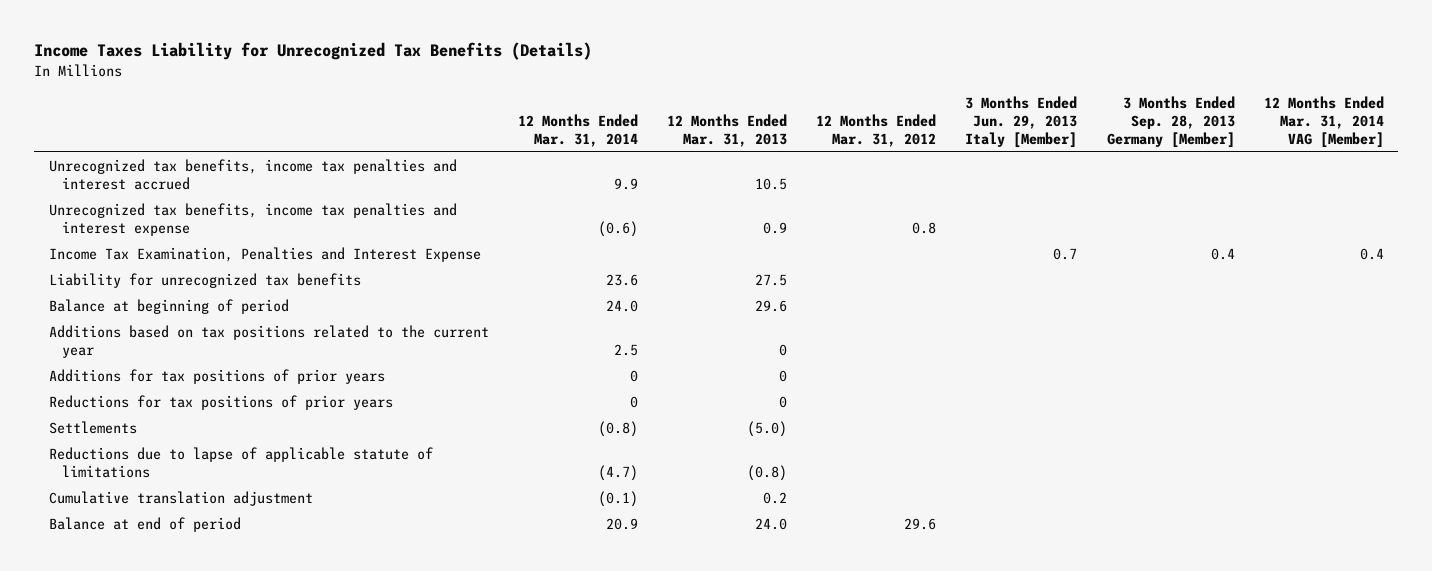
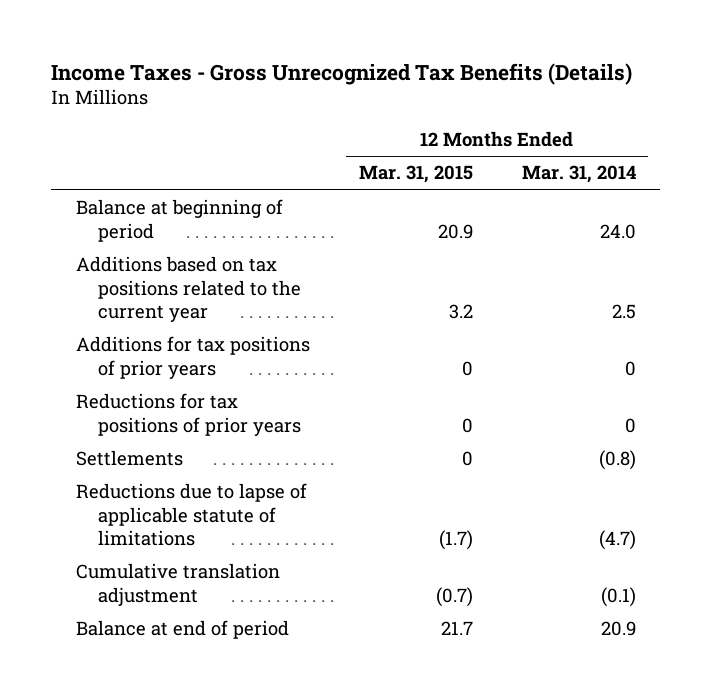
- Income Taxes Liability for Unrecognized Tax Benefits (Details)
+ Income Taxes - Gross Unrecognized Tax Benefits (Details)
- | 12 Months Ended Mar. 31, 2014 | 12 Months Ended Mar. 31, 2013 | 12 Months Ended Mar. 31, 2012 | 3 Months Ended Jun. 29, 2013 Italy [Member] | 3 Months Ended Sep. 28, 2013 Germany [Member] | 12 Months Ended Mar. 31, 2014 VAG [Member]
+ | 12 Months Ended Mar. 31, 2015 | 12 Months Ended Mar. 31, 2014
- Unrecognized tax benefits, income tax penalties and interest accrued | 9.9 | 10.5 | | | |
- Unrecognized tax benefits, income tax penalties and interest expense | (0.6) | 0.9 | 0.8 | | |
- Income Tax Examination, Penalties and Interest Expense | | | | 0.7 | 0.4 | 0.4
- Liability for unrecognized tax benefits | 23.6 | 27.5 | | | |

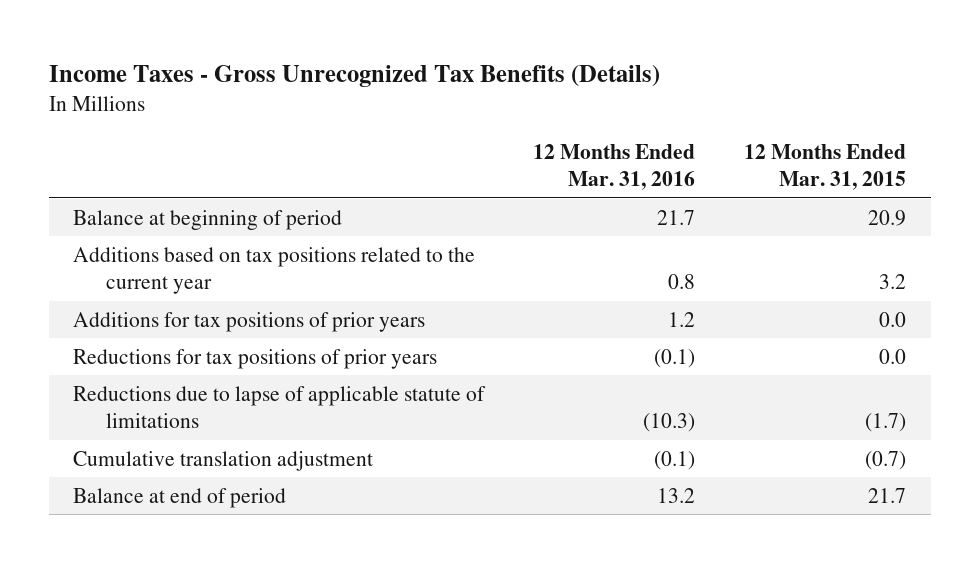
- | 12 Months Ended Mar. 31, 2015 | 12 Months Ended Mar. 31, 2014
+ | 12 Months Ended Mar. 31, 2016 | 12 Months Ended Mar. 31, 2015
- Additions for tax positions of prior years | 0 | 0
- Reductions for tax positions of prior years | 0 | 0
- Settlements | 0 | (0.8)
+ Additions for tax positions of prior years | 1.2 | 0.0
+ Reductions for tax positions of prior years | (0.1) | 0.0

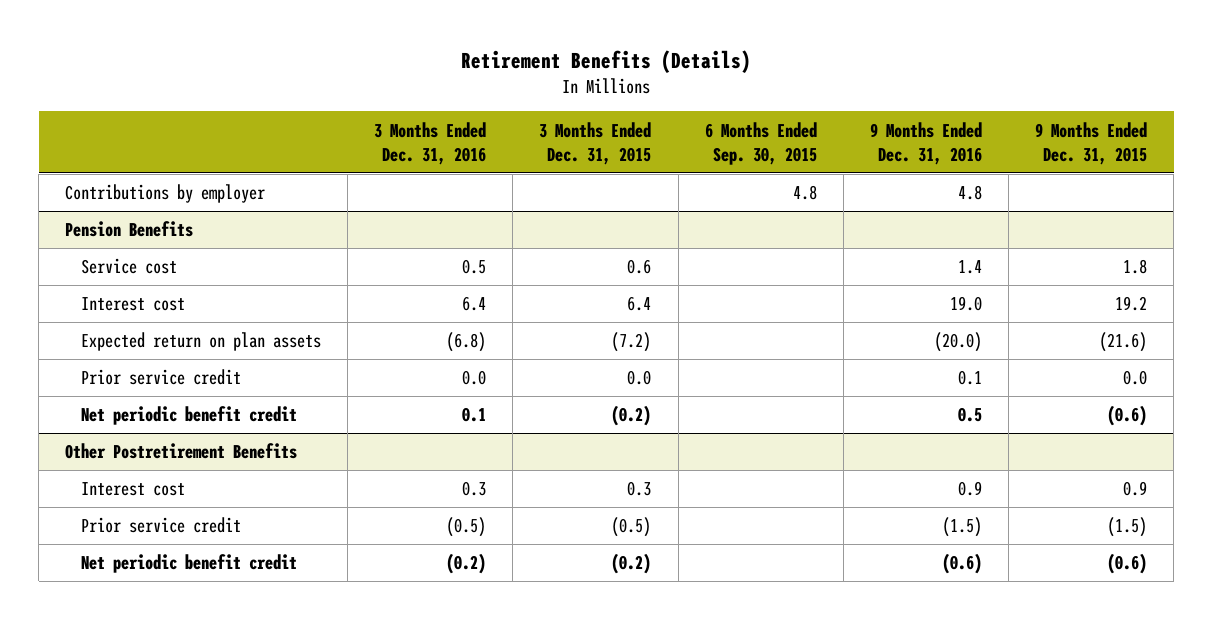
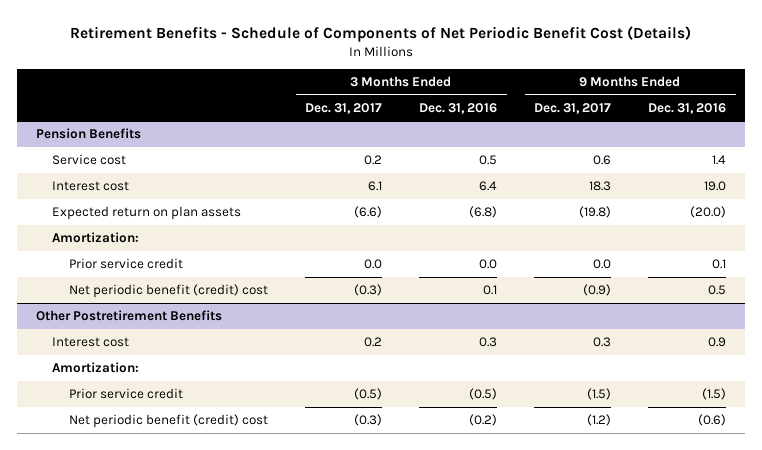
- Retirement Benefits (Details)
+ Retirement Benefits - Schedule of Components of Net Periodic Benefit Cost (Details)
- | 3 Months Ended Dec. 31, 2016 | 3 Months Ended Dec. 31, 2015 | 6 Months Ended Sep. 30, 2015 | 9 Months Ended Dec. 31, 2016 | 9 Months Ended Dec. 31, 2015
+ | 3 Months Ended Dec. 31, 2017 | 3 Months Ended Dec. 31, 2016 | 9 Months Ended Dec. 31, 2017 | 9 Months Ended Dec. 31, 2016
- Contributions by employer | | | 4.8 | 4.8 |
@ Pension Benefits
+ Amortization:
- Net periodic benefit credit | 0.1 | (0.2) | | 0.5 | (0.6)
+ Net periodic benefit (credit) cost | (0.3) | 0.1 | (0.9) | 0.5
@ Other Postretirement Benefits
+ Amortization:
- Net periodic benefit credit | (0.2) | (0.2) | | (0.6) | (0.6)
+ Net periodic benefit (credit) cost | (0.3) | (0.2) | (1.2) | (0.6)

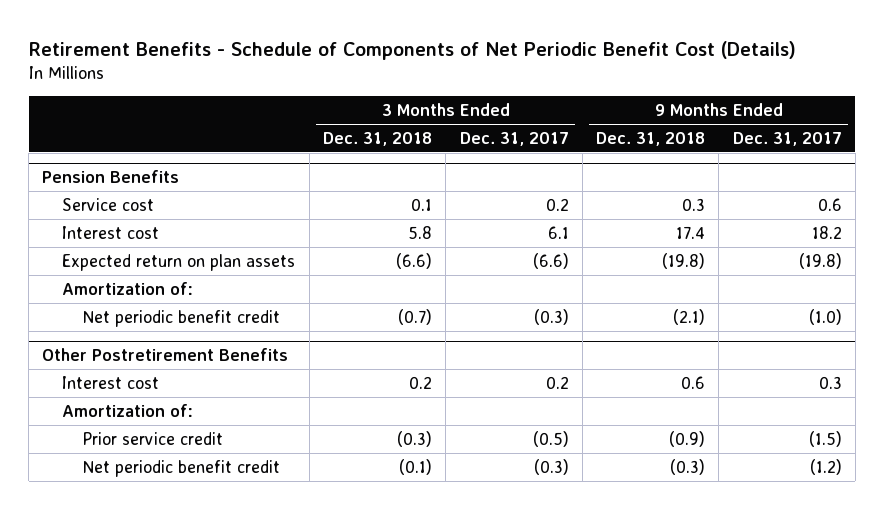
- | 3 Months Ended Dec. 31, 2017 | 3 Months Ended Dec. 31, 2016 | 9 Months Ended Dec. 31, 2017 | 9 Months Ended Dec. 31, 2016
+ | 3 Months Ended Dec. 31, 2018 | 3 Months Ended Dec. 31, 2017 | 9 Months Ended Dec. 31, 2018 | 9 Months Ended Dec. 31, 2017
@ Pension Benefits
- Interest cost | 6.1 | 6.4 | 18.3 | 19.0
+ Interest cost | 5.8 | 6.1 | 17.4 | 18.2
- Amortization:
- Prior service credit | 0.0 | 0.0 | 0.0 | 0.1
- Net periodic benefit (credit) cost | (0.3) | 0.1 | (0.9) | 0.5
+ Amortization of:
+ Net periodic benefit credit | (0.7) | (0.3) | (2.1) | (1.0)
@ Other Postretirement Benefits
- Amortization:
+ Amortization of:
- Net periodic benefit (credit) cost | (0.3) | (0.2) | (1.2) | (0.6)
+ Net periodic benefit credit | (0.1) | (0.3) | (0.3) | (1.2)

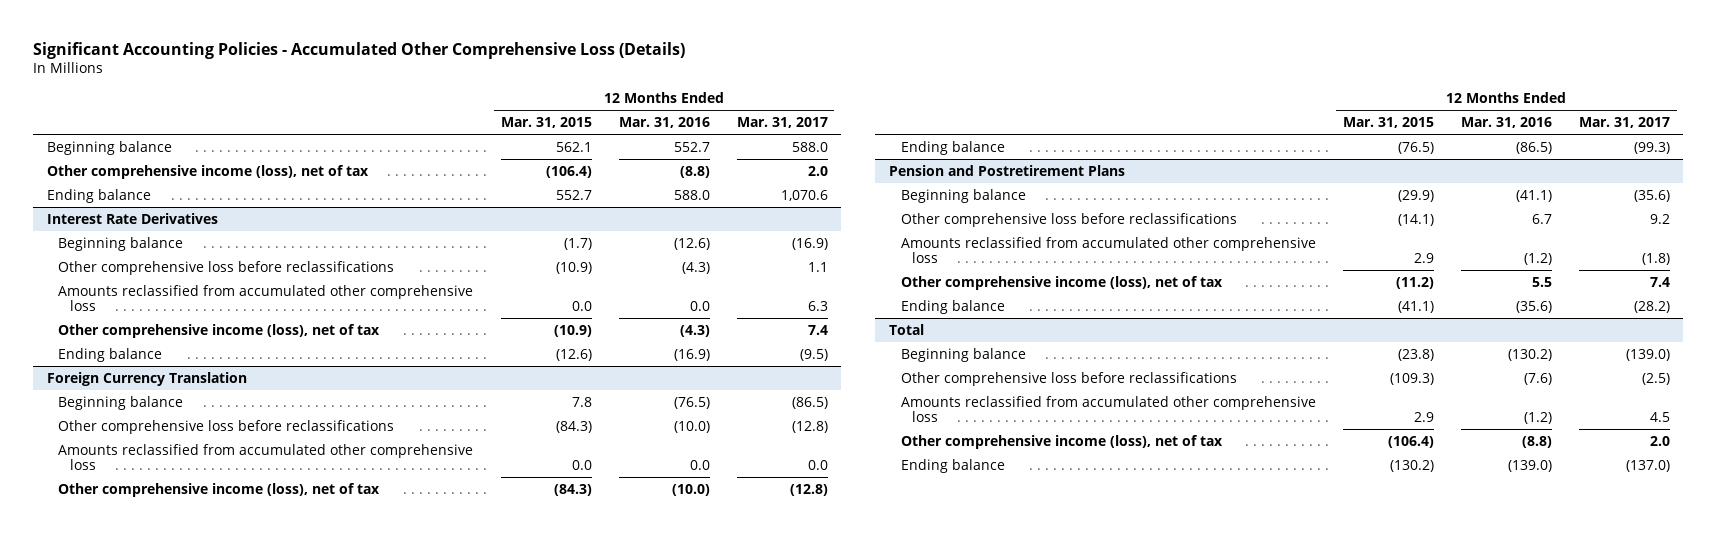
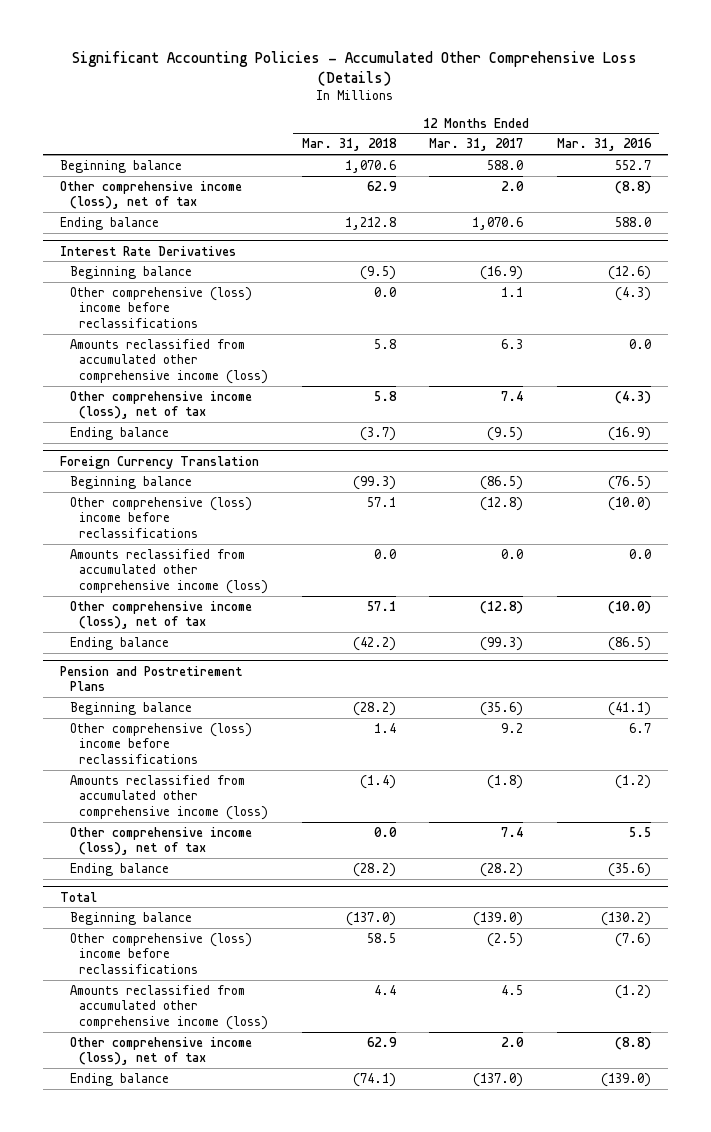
- | 12 Months Ended Mar. 31, 2015 | 12 Months Ended Mar. 31, 2016 | 12 Months Ended Mar. 31, 2017
+ | 12 Months Ended Mar. 31, 2018 | 12 Months Ended Mar. 31, 2017 | 12 Months Ended Mar. 31, 2016
@ Interest Rate Derivatives
- Other comprehensive loss before reclassifications | (10.9) | (4.3) | 1.1
- Amounts reclassified from accumulated other comprehensive loss | 0.0 | 0.0 | 6.3
+ Other comprehensive (loss) income before reclassifications | 0.0 | 1.1 | (4.3)
+ Amounts reclassified from accumulated other comprehensive income (loss) | 5.8 | 6.3 | 0.0
@ Foreign Currency Translation
- Other comprehensive loss before reclassifications | (84.3) | (10.0) | (12.8)
- Amounts reclassified from accumulated other comprehensive loss | 0.0 | 0.0 | 0.0
+ Other comprehensive (loss) income before reclassifications | 57.1 | (12.8) | (10.0)
+ Amounts reclassified from accumulated other comprehensive income (loss) | 0.0 | 0.0 | 0.0
@ Pension and Postretirement Plans
- Other comprehensive loss before reclassifications | (14.1) | 6.7 | 9.2
- Amounts reclassified from accumulated other comprehensive loss | 2.9 | (1.2) | (1.8)
+ Other comprehensive (loss) income before reclassifications | 1.4 | 9.2 | 6.7
+ Amounts reclassified from accumulated other comprehensive income (loss) | (1.4) | (1.8) | (1.2)
@ Total
- Other comprehensive loss before reclassifications | (109.3) | (7.6) | (2.5)
- Amounts reclassified from accumulated other comprehensive loss | 2.9 | (1.2) | 4.5
+ Other comprehensive (loss) income before reclassifications | 58.5 | (2.5) | (7.6)
+ Amounts reclassified from accumulated other comprehensive income (loss) | 4.4 | 4.5 | (1.2)

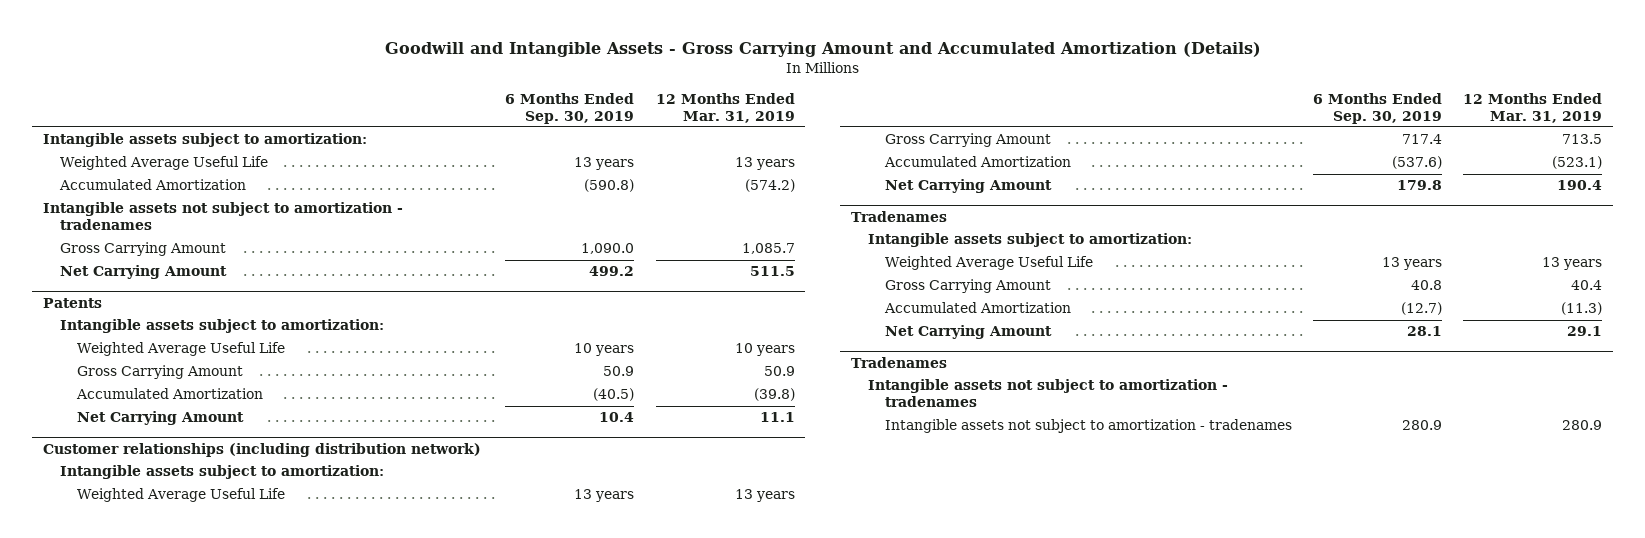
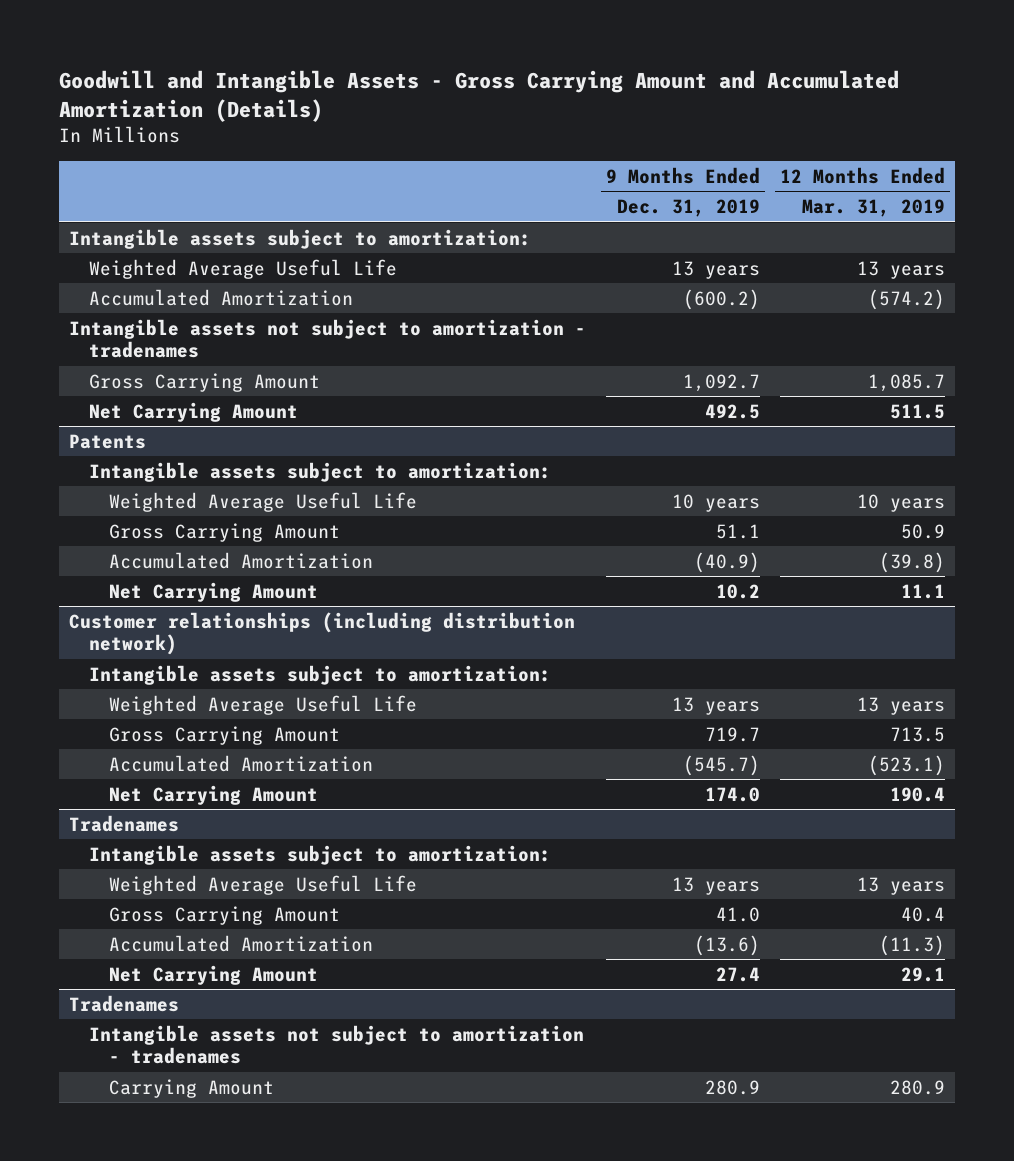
- | 6 Months Ended Sep. 30, 2019 | 12 Months Ended Mar. 31, 2019
+ | 9 Months Ended Dec. 31, 2019 | 12 Months Ended Mar. 31, 2019
@ Tradenames
- Intangible assets not subject to amortization - tradenames | 280.9 | 280.9
+ Carrying Amount | 280.9 | 280.9

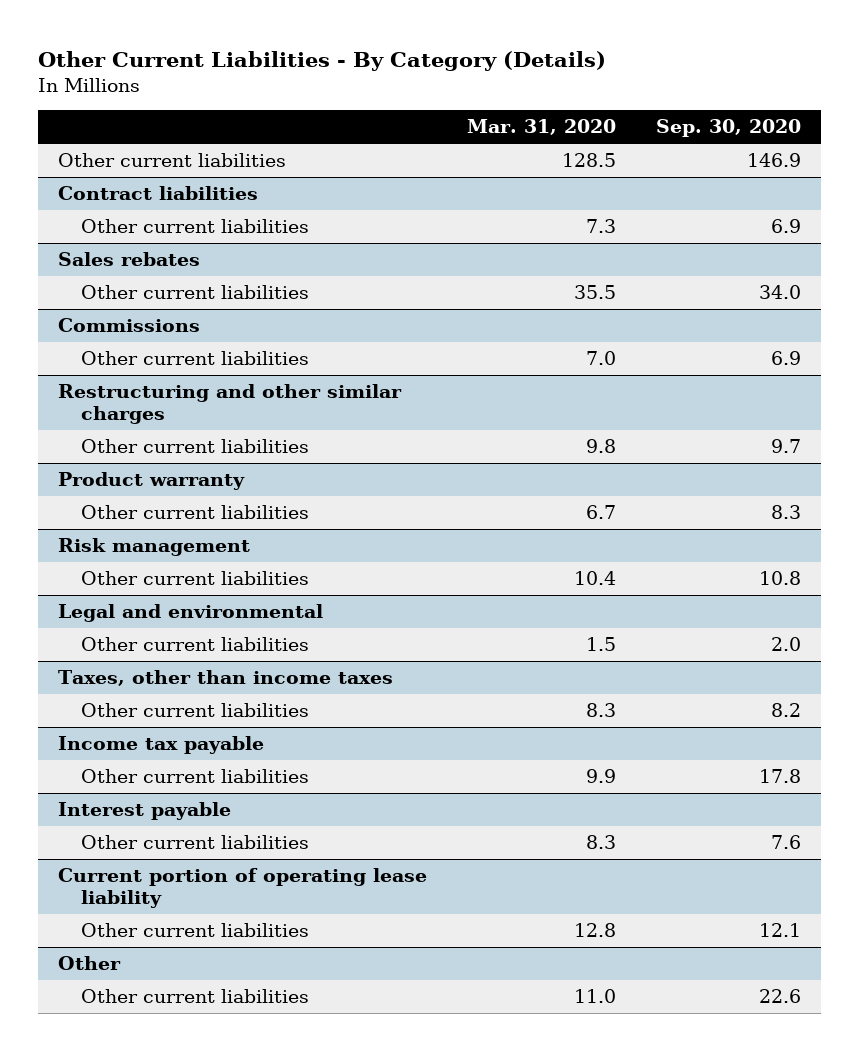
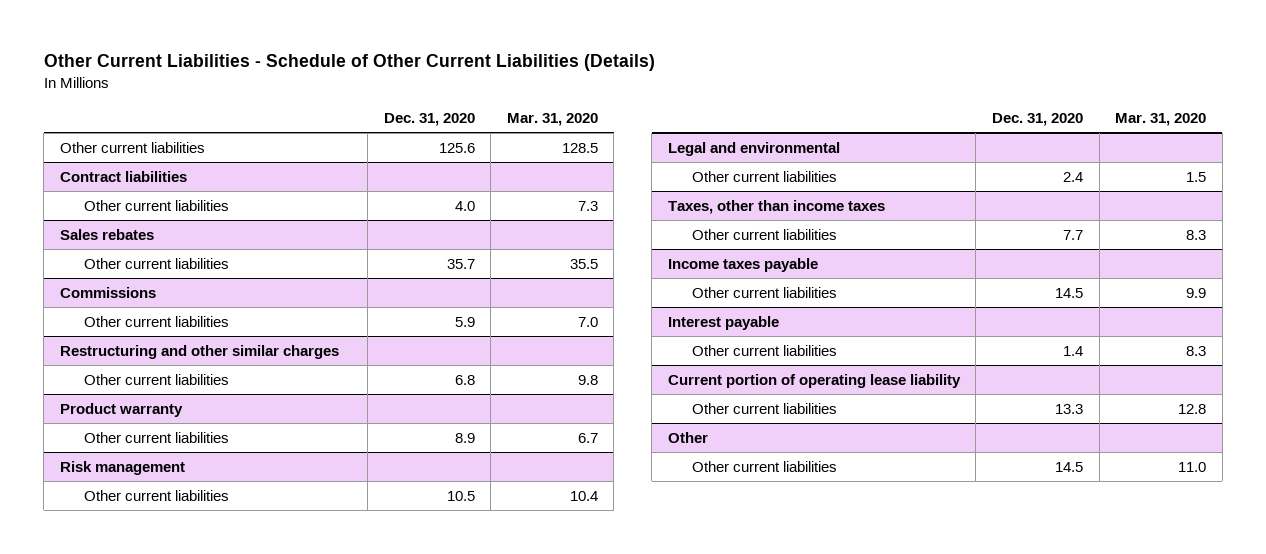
- Other Current Liabilities - By Category (Details)
+ Other Current Liabilities - Schedule of Other Current Liabilities (Details)
- | Mar. 31, 2020 | Sep. 30, 2020
+ | Dec. 31, 2020 | Mar. 31, 2020
- Income tax payable
+ Income taxes payable

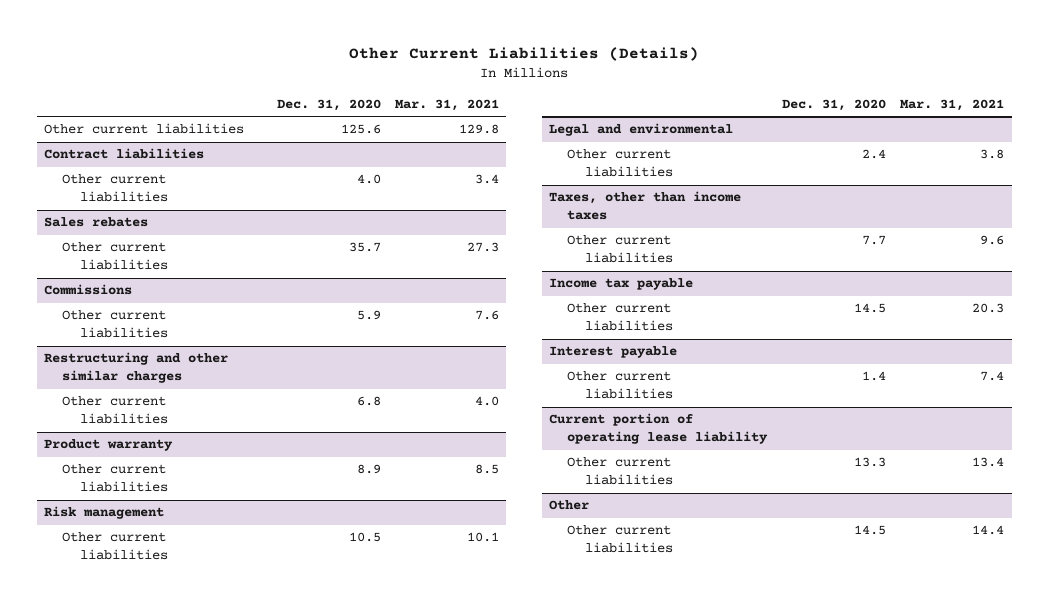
- Other Current Liabilities - Schedule of Other Current Liabilities (Details)
+ Other Current Liabilities (Details)
- | Dec. 31, 2020 | Mar. 31, 2020
+ | Dec. 31, 2020 | Mar. 31, 2021
- Income taxes payable
+ Income tax payable

